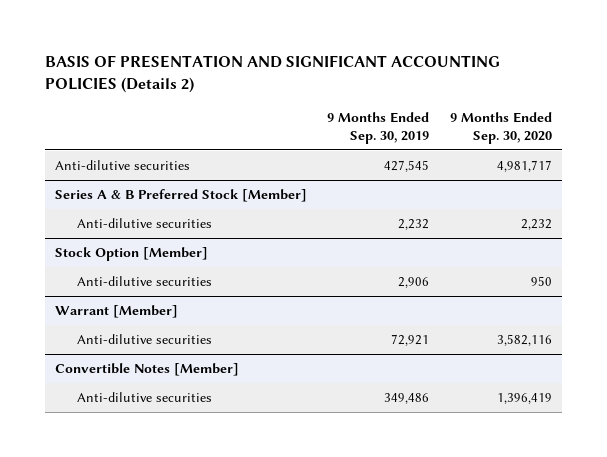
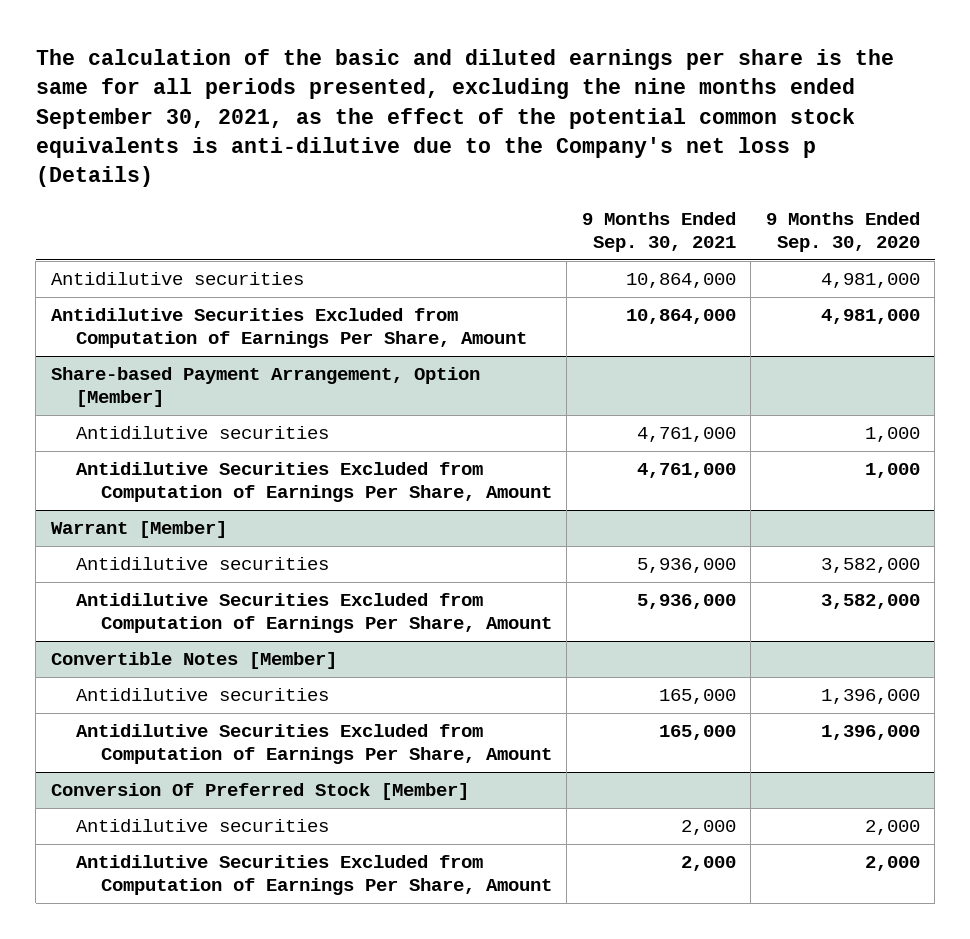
- BASIS OF PRESENTATION AND SIGNIFICANT ACCOUNTING POLICIES (Details 2)
+ The calculation of the basic and diluted earnings per share is the same for all periods presented, excluding the nine months ended September 30, 2021, as the effect of the potential common stock equivalents is anti-dilutive due to the Company's net loss p (Details)
- | 9 Months Ended Sep. 30, 2019 | 9 Months Ended Sep. 30, 2020
+ | 9 Months Ended Sep. 30, 2021 | 9 Months Ended Sep. 30, 2020
- Anti-dilutive securities | 427,545 | 4,981,717
- Series A & B Preferred Stock [Member]
- Anti-dilutive securities | 2,232 | 2,232
- Stock Option [Member]
- Anti-dilutive securities | 2,906 | 950
+ Antidilutive securities | 10,864,000 | 4,981,000
+ Antidilutive Securities Excluded from Computation of Earnings Per Share, Amount | 10,864,000 | 4,981,000
+ Share-based Payment Arrangement, Option [Member]
+ Antidilutive securities | 4,761,000 | 1,000
+ Antidilutive Securities Excluded from Computation of Earnings Per Share, Amount | 4,761,000 | 1,000
@ Warrant [Member]
- Anti-dilutive securities | 72,921 | 3,582,116
+ Antidilutive securities | 5,936,000 | 3,582,000
+ Antidilutive Securities Excluded from Computation of Earnings Per Share, Amount | 5,936,000 | 3,582,000
@ Convertible Notes [Member]
- Anti-dilutive securities | 349,486 | 1,396,419
+ Antidilutive securities | 165,000 | 1,396,000
+ Antidilutive Securities Excluded from Computation of Earnings Per Share, Amount | 165,000 | 1,396,000
+ Conversion Of Preferred Stock [Member]
+ Antidilutive securities | 2,000 | 2,000
+ Antidilutive Securities Excluded from Computation of Earnings Per Share, Amount | 2,000 | 2,000

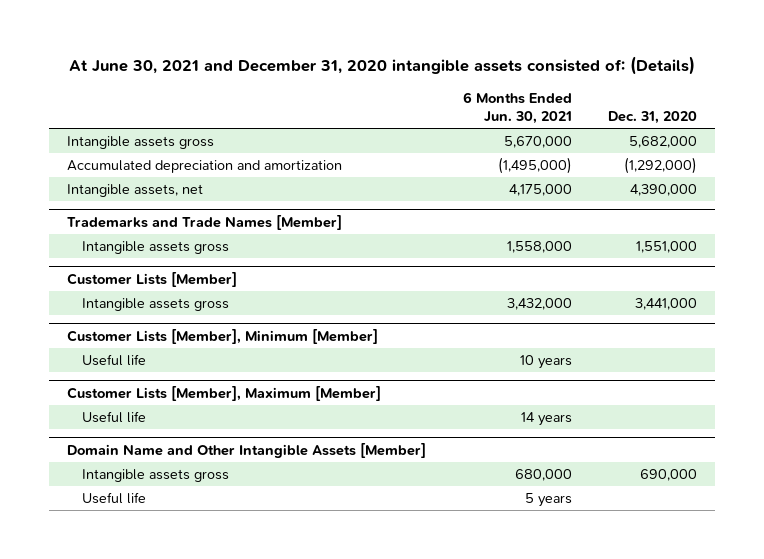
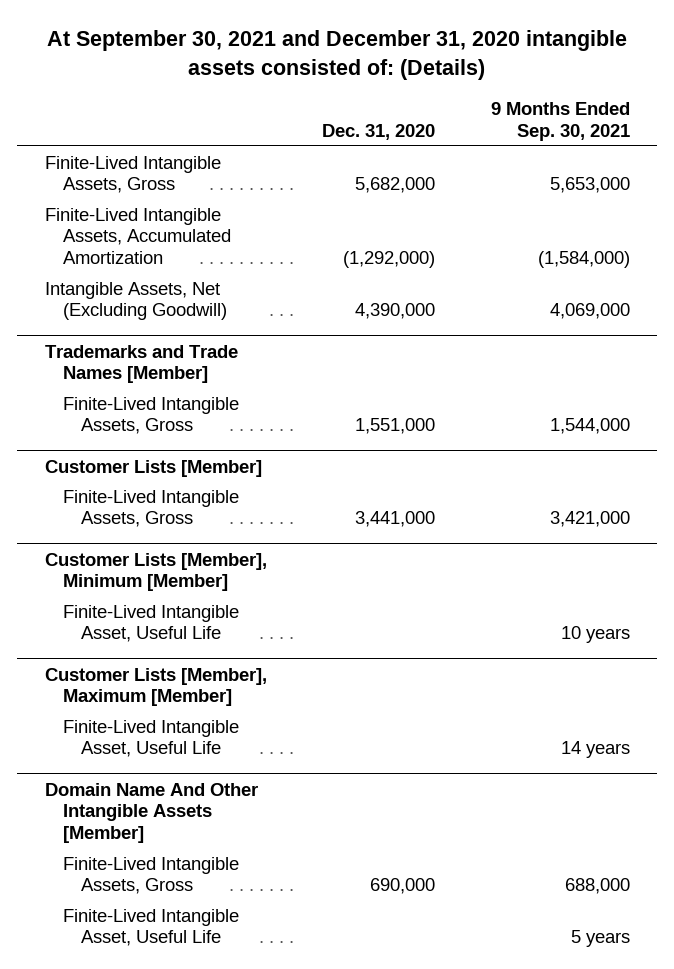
- At June 30, 2021 and December 31, 2020 intangible assets consisted of: (Details)
+ At September 30, 2021 and December 31, 2020 intangible assets consisted of: (Details)
- | 6 Months Ended Jun. 30, 2021 | Dec. 31, 2020
+ | Dec. 31, 2020 | 9 Months Ended Sep. 30, 2021
- Intangible assets gross | 5,670,000 | 5,682,000
- Accumulated depreciation and amortization | (1,495,000) | (1,292,000)
- Intangible assets, net | 4,175,000 | 4,390,000
+ Finite-Lived Intangible Assets, Gross | 5,682,000 | 5,653,000
+ Finite-Lived Intangible Assets, Accumulated Amortization | (1,292,000) | (1,584,000)
+ Intangible Assets, Net (Excluding Goodwill) | 4,390,000 | 4,069,000
@ Trademarks and Trade Names [Member]
- Intangible assets gross | 1,558,000 | 1,551,000
+ Finite-Lived Intangible Assets, Gross | 1,551,000 | 1,544,000
@ Customer Lists [Member]
- Intangible assets gross | 3,432,000 | 3,441,000
+ Finite-Lived Intangible Assets, Gross | 3,441,000 | 3,421,000
@ Customer Lists [Member], Minimum [Member]
- Useful life | 10 years |
+ Finite-Lived Intangible Asset, Useful Life | | 10 years
@ Customer Lists [Member], Maximum [Member]
- Useful life | 14 years |
- Domain Name and Other Intangible Assets [Member]
- Intangible assets gross | 680,000 | 690,000
- Useful life | 5 years |
@ Customer Lists [Member], Maximum [Member]
+ Finite-Lived Intangible Asset, Useful Life | | 14 years
+ Domain Name And Other Intangible Assets [Member]
+ Finite-Lived Intangible Assets, Gross | 690,000 | 688,000
+ Finite-Lived Intangible Asset, Useful Life | | 5 years

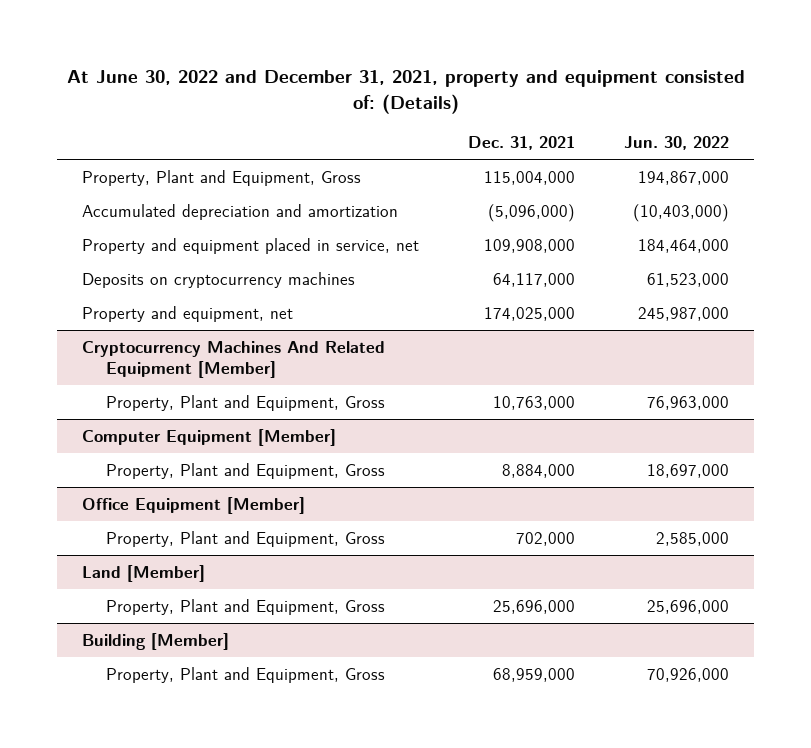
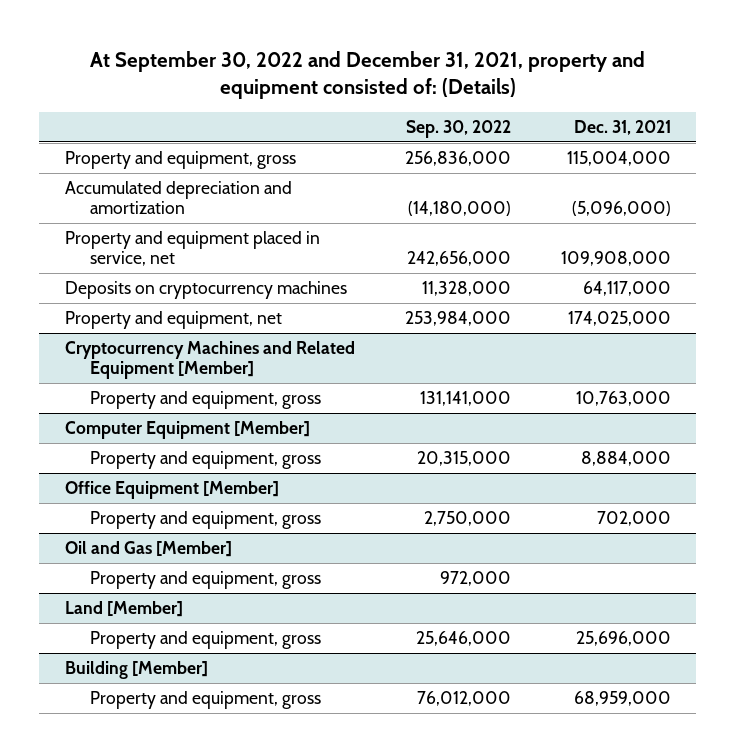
- At June 30, 2022 and December 31, 2021, property and equipment consisted of: (Details)
+ At September 30, 2022 and December 31, 2021, property and equipment consisted of: (Details)
- | Dec. 31, 2021 | Jun. 30, 2022
+ | Sep. 30, 2022 | Dec. 31, 2021
- Property, Plant and Equipment, Gross | 115,004,000 | 194,867,000
+ Property and equipment, gross | 256,836,000 | 115,004,000
- Cryptocurrency Machines And Related Equipment [Member]
- Property, Plant and Equipment, Gross | 10,763,000 | 76,963,000
+ Cryptocurrency Machines and Related Equipment [Member]
+ Property and equipment, gross | 131,141,000 | 10,763,000
@ Computer Equipment [Member]
- Property, Plant and Equipment, Gross | 8,884,000 | 18,697,000
+ Property and equipment, gross | 20,315,000 | 8,884,000
@ Office Equipment [Member]
- Property, Plant and Equipment, Gross | 702,000 | 2,585,000
+ Property and equipment, gross | 2,750,000 | 702,000
+ Oil and Gas [Member]
+ Property and equipment, gross | 972,000 |
@ Land [Member]
- Property, Plant and Equipment, Gross | 25,696,000 | 25,696,000
+ Property and equipment, gross | 25,646,000 | 25,696,000
@ Building [Member]
- Property, Plant and Equipment, Gross | 68,959,000 | 70,926,000
+ Property and equipment, gross | 76,012,000 | 68,959,000

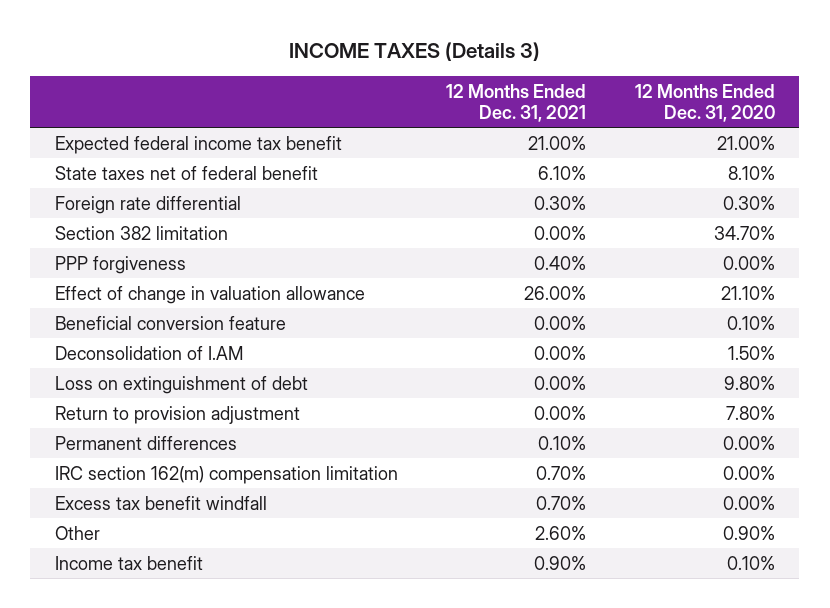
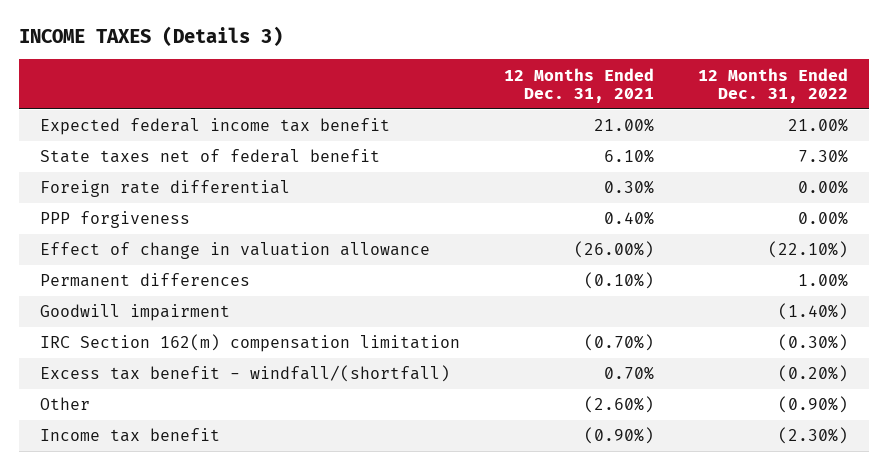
- | 12 Months Ended Dec. 31, 2021 | 12 Months Ended Dec. 31, 2020
+ | 12 Months Ended Dec. 31, 2021 | 12 Months Ended Dec. 31, 2022
- Section 382 limitation | 0.00% | 34.70%
- Effect of change in valuation allowance | 26.00% | 21.10%
- Beneficial conversion feature | 0.00% | 0.10%
- Deconsolidation of I.AM | 0.00% | 1.50%
- Loss on extinguishment of debt | 0.00% | 9.80%
- Return to provision adjustment | 0.00% | 7.80%
- Permanent differences | 0.10% | 0.00%
- IRC section 162(m) compensation limitation | 0.70% | 0.00%
- Excess tax benefit windfall | 0.70% | 0.00%
- Other | 2.60% | 0.90%
- Income tax benefit | 0.90% | 0.10%
+ Effect of change in valuation allowance | (26.00%) | (22.10%)
+ Permanent differences | (0.10%) | 1.00%
+ Goodwill impairment | | (1.40%)
+ IRC Section 162(m) compensation limitation | (0.70%) | (0.30%)
+ Excess tax benefit - windfall/(shortfall) | 0.70% | (0.20%)
+ Other | (2.60%) | (0.90%)
+ Income tax benefit | (0.90%) | (2.30%)

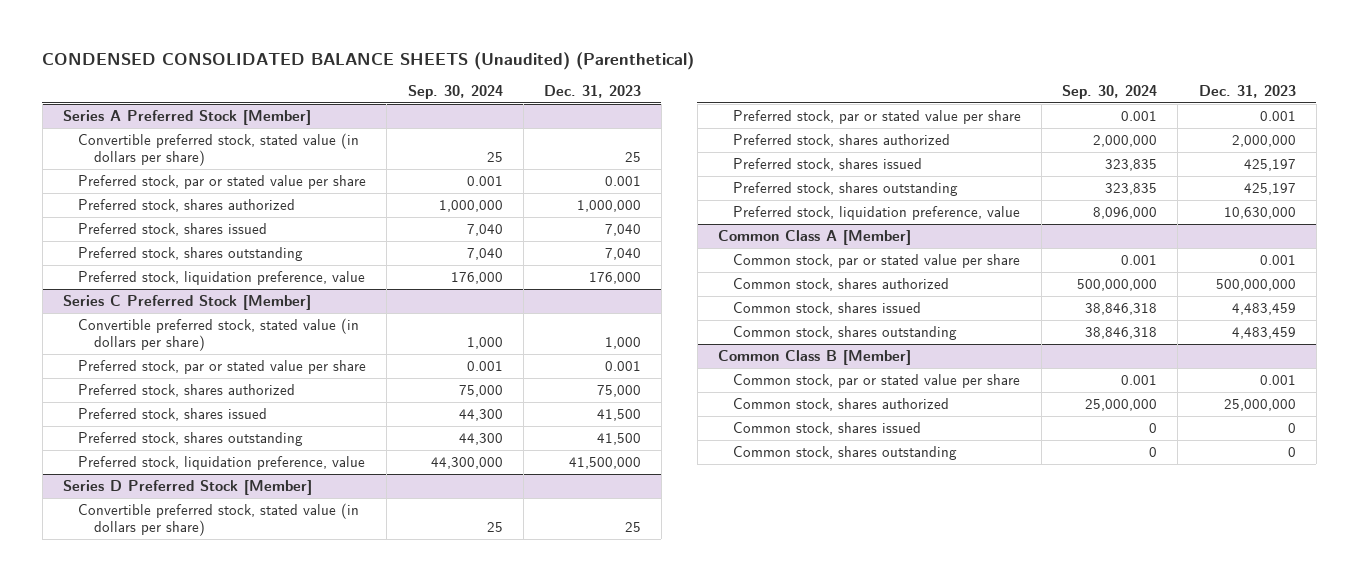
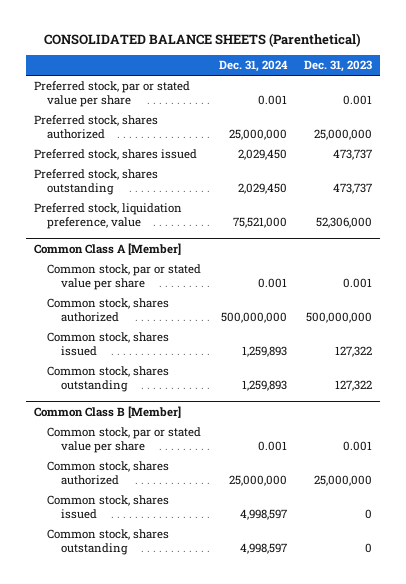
- CONDENSED CONSOLIDATED BALANCE SHEETS (Unaudited) (Parenthetical)
+ CONSOLIDATED BALANCE SHEETS (Parenthetical)
- | Sep. 30, 2024 | Dec. 31, 2023
+ | Dec. 31, 2024 | Dec. 31, 2023
- Series A Preferred Stock [Member]
- Convertible preferred stock, stated value (in dollars per share) | 25 | 25
- Preferred stock, shares authorized | 1,000,000 | 1,000,000
- Preferred stock, shares issued | 7,040 | 7,040
- Preferred stock, shares outstanding | 7,040 | 7,040
- Preferred stock, liquidation preference, value | 176,000 | 176,000
- Series C Preferred Stock [Member]
- Convertible preferred stock, stated value (in dollars per share) | 1,000 | 1,000
- Preferred stock, par or stated value per share | 0.001 | 0.001
- Preferred stock, shares authorized | 75,000 | 75,000
- Preferred stock, shares issued | 44,300 | 41,500
- Preferred stock, shares outstanding | 44,300 | 41,500
- Preferred stock, liquidation preference, value | 44,300,000 | 41,500,000
- Series D Preferred Stock [Member]
- Convertible preferred stock, stated value (in dollars per share) | 25 | 25
- Preferred stock, par or stated value per share | 0.001 | 0.001
- Preferred stock, shares authorized | 2,000,000 | 2,000,000
- Preferred stock, shares issued | 323,835 | 425,197
- Preferred stock, shares outstanding | 323,835 | 425,197
- Preferred stock, liquidation preference, value | 8,096,000 | 10,630,000
+ Preferred stock, shares authorized | 25,000,000 | 25,000,000
+ Preferred stock, shares issued | 2,029,450 | 473,737
+ Preferred stock, shares outstanding | 2,029,450 | 473,737
+ Preferred stock, liquidation preference, value | 75,521,000 | 52,306,000
@ Common Class A [Member]
- Common stock, shares issued | 38,846,318 | 4,483,459
- Common stock, shares outstanding | 38,846,318 | 4,483,459
+ Common stock, shares issued | 1,259,893 | 127,322
+ Common stock, shares outstanding | 1,259,893 | 127,322

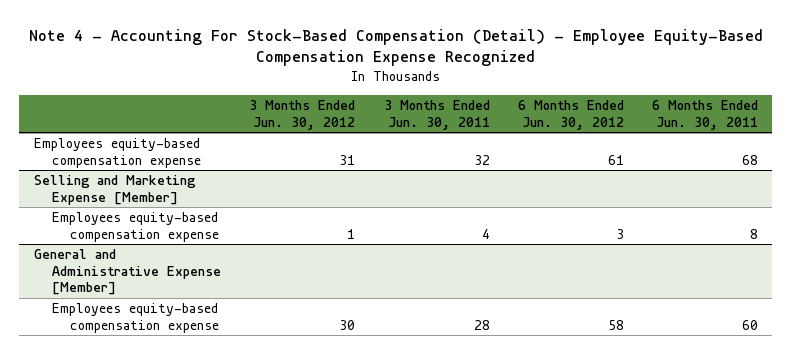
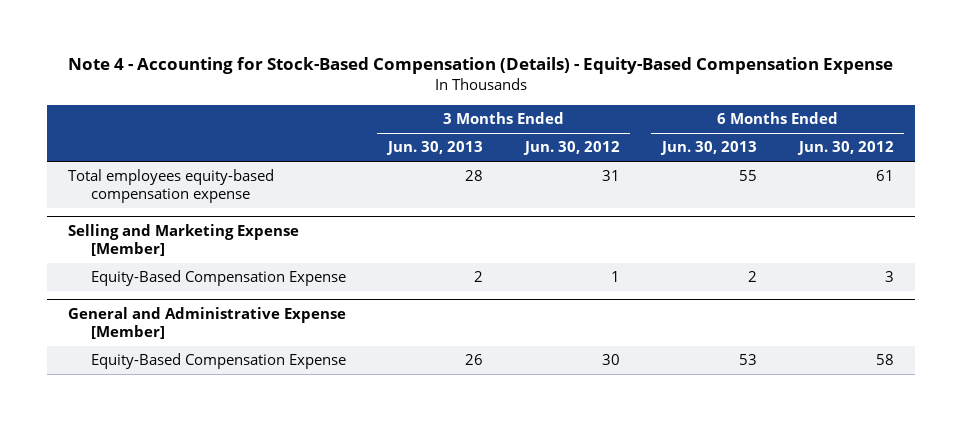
- Note 4 - Accounting For Stock-Based Compensation (Detail) - Employee Equity-Based Compensation Expense Recognized
+ Note 4 - Accounting for Stock-Based Compensation (Details) - Equity-Based Compensation Expense
- | 3 Months Ended Jun. 30, 2012 | 3 Months Ended Jun. 30, 2011 | 6 Months Ended Jun. 30, 2012 | 6 Months Ended Jun. 30, 2011
+ | 3 Months Ended Jun. 30, 2013 | 3 Months Ended Jun. 30, 2012 | 6 Months Ended Jun. 30, 2013 | 6 Months Ended Jun. 30, 2012
- Employees equity-based compensation expense | 31 | 32 | 61 | 68
+ Total employees equity-based compensation expense | 28 | 31 | 55 | 61
@ Selling and Marketing Expense [Member]
- Employees equity-based compensation expense | 1 | 4 | 3 | 8
+ Equity-Based Compensation Expense | 2 | 1 | 2 | 3
@ General and Administrative Expense [Member]
- Employees equity-based compensation expense | 30 | 28 | 58 | 60
+ Equity-Based Compensation Expense | 26 | 30 | 53 | 58

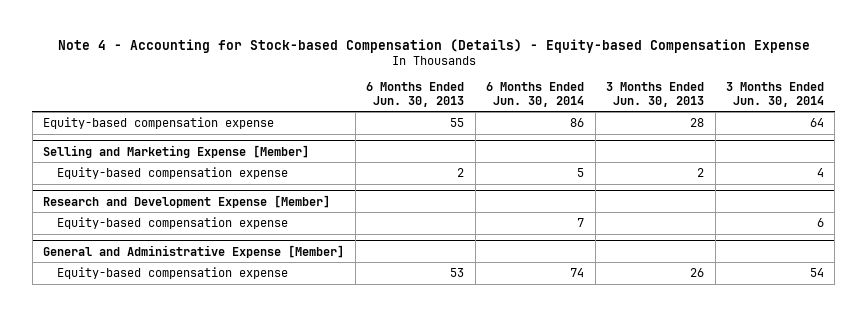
- Note 4 - Accounting for Stock-Based Compensation (Details) - Equity-Based Compensation Expense
+ Note 4 - Accounting for Stock-based Compensation (Details) - Equity-based Compensation Expense
- | 3 Months Ended Jun. 30, 2013 | 3 Months Ended Jun. 30, 2012 | 6 Months Ended Jun. 30, 2013 | 6 Months Ended Jun. 30, 2012
+ | 6 Months Ended Jun. 30, 2013 | 6 Months Ended Jun. 30, 2014 | 3 Months Ended Jun. 30, 2013 | 3 Months Ended Jun. 30, 2014
- Total employees equity-based compensation expense | 28 | 31 | 55 | 61
+ Equity-based compensation expense | 55 | 86 | 28 | 64
@ Selling and Marketing Expense [Member]
- Equity-Based Compensation Expense | 2 | 1 | 2 | 3
+ Equity-based compensation expense | 2 | 5 | 2 | 4
+ Research and Development Expense [Member]
+ Equity-based compensation expense | | 7 | | 6
@ General and Administrative Expense [Member]
- Equity-Based Compensation Expense | 26 | 30 | 53 | 58
+ Equity-based compensation expense | 53 | 74 | 26 | 54

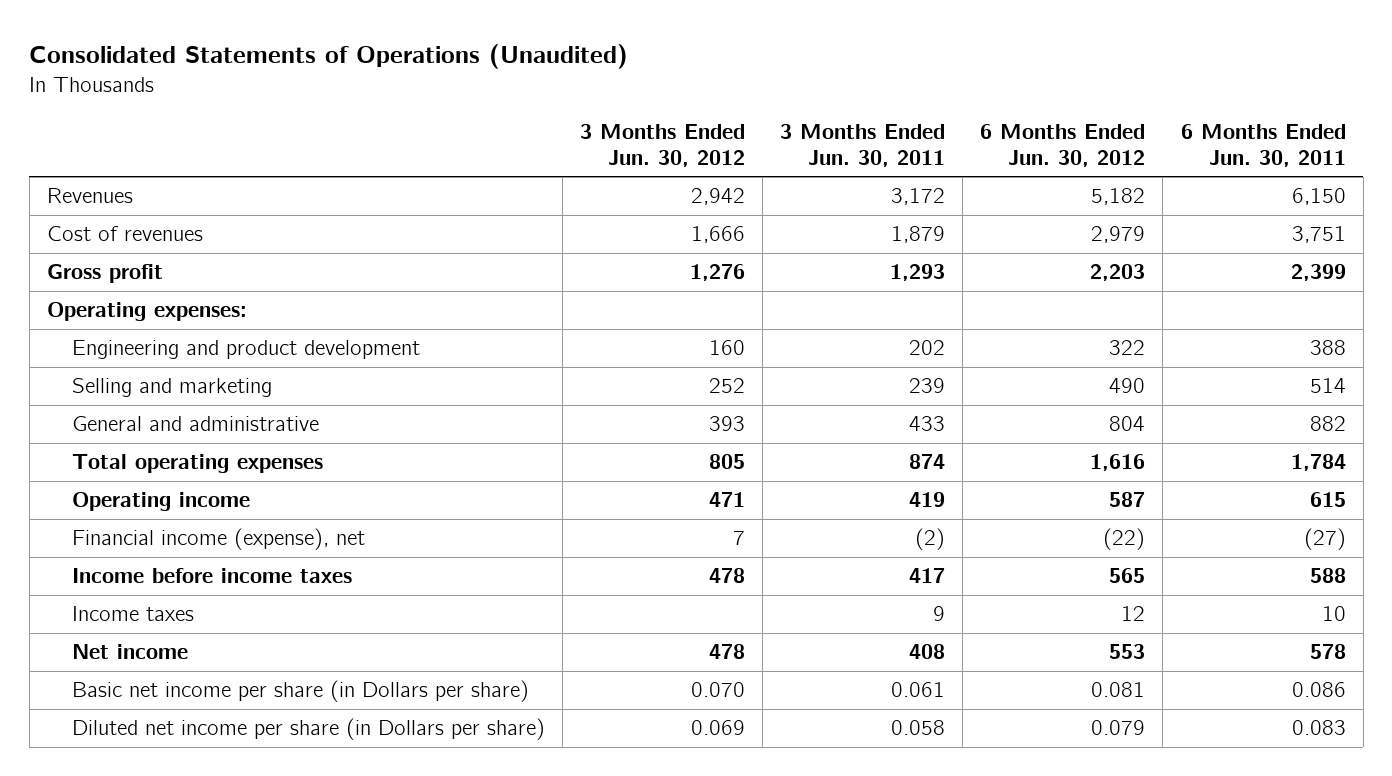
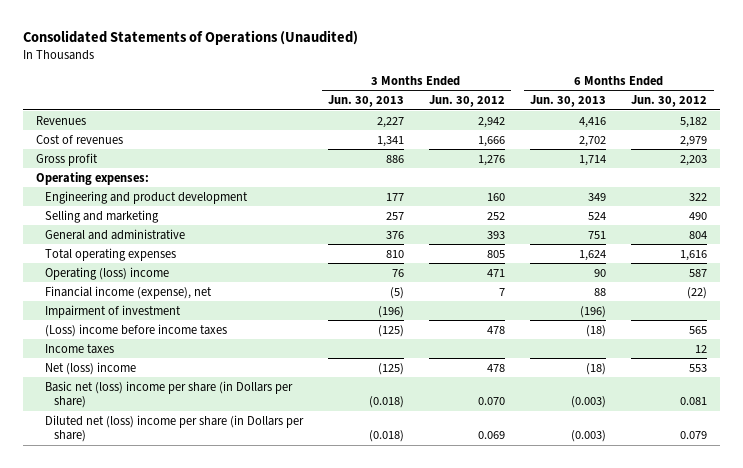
- | 3 Months Ended Jun. 30, 2012 | 3 Months Ended Jun. 30, 2011 | 6 Months Ended Jun. 30, 2012 | 6 Months Ended Jun. 30, 2011
+ | 3 Months Ended Jun. 30, 2013 | 3 Months Ended Jun. 30, 2012 | 6 Months Ended Jun. 30, 2013 | 6 Months Ended Jun. 30, 2012
- Operating income | 471 | 419 | 587 | 615
+ Operating (loss) income | 76 | 471 | 90 | 587
- Income before income taxes | 478 | 417 | 565 | 588
+ Impairment of investment | (196) | | (196) |
+ (Loss) income before income taxes | (125) | 478 | (18) | 565
- Net income | 478 | 408 | 553 | 578
- Basic net income per share (in Dollars per share) | 0.070 | 0.061 | 0.081 | 0.086
- Diluted net income per share (in Dollars per share) | 0.069 | 0.058 | 0.079 | 0.083
+ Net (loss) income | (125) | 478 | (18) | 553
+ Basic net (loss) income per share (in Dollars per share) | (0.018) | 0.070 | (0.003) | 0.081
+ Diluted net (loss) income per share (in Dollars per share) | (0.018) | 0.069 | (0.003) | 0.079

